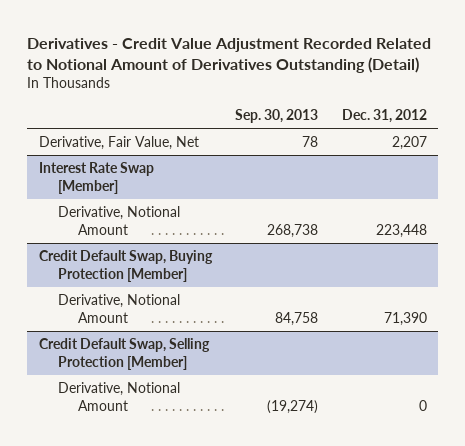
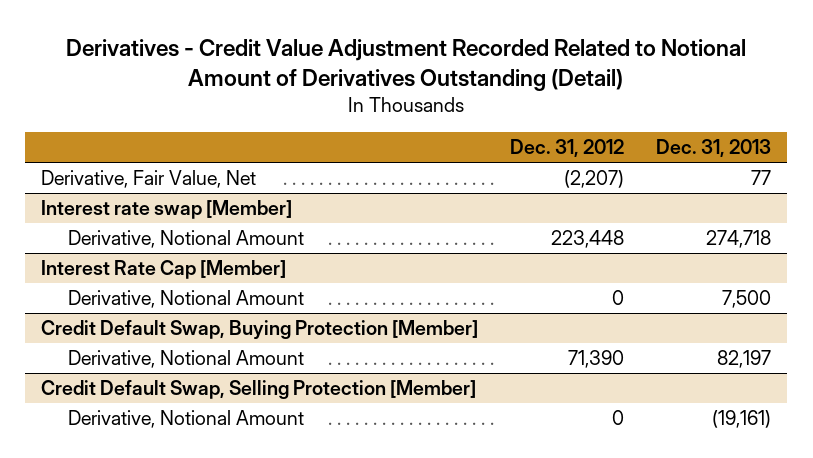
- | Sep. 30, 2013 | Dec. 31, 2012
+ | Dec. 31, 2012 | Dec. 31, 2013
- Derivative, Fair Value, Net | 78 | 2,207
- Interest Rate Swap [Member]
+ Derivative, Fair Value, Net | (2,207) | 77
+ Interest rate swap [Member]
+ Interest Rate Cap [Member]
+ Derivative, Notional Amount | 0 | 7,500

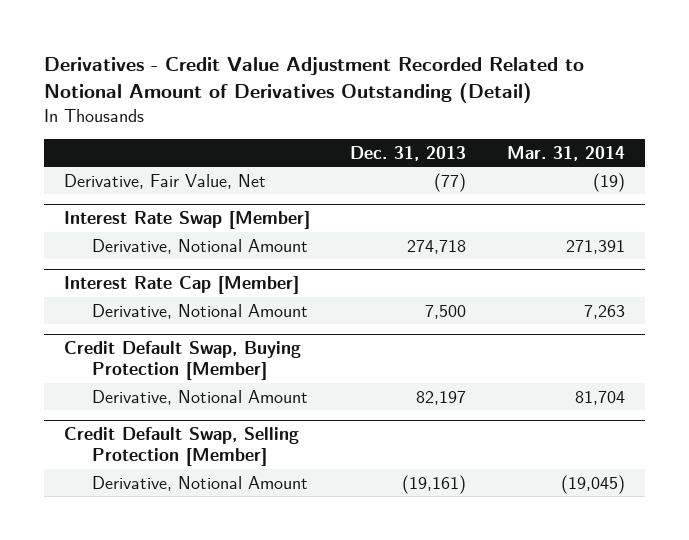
- | Dec. 31, 2012 | Dec. 31, 2013
+ | Dec. 31, 2013 | Mar. 31, 2014
- Derivative, Fair Value, Net | (2,207) | 77
- Interest rate swap [Member]
+ Derivative, Fair Value, Net | (77) | (19)
+ Interest Rate Swap [Member]

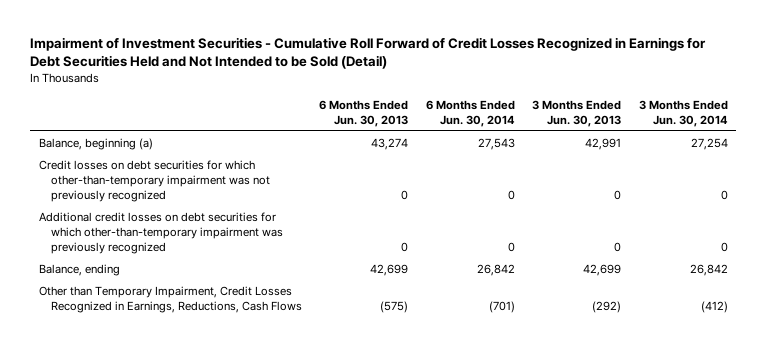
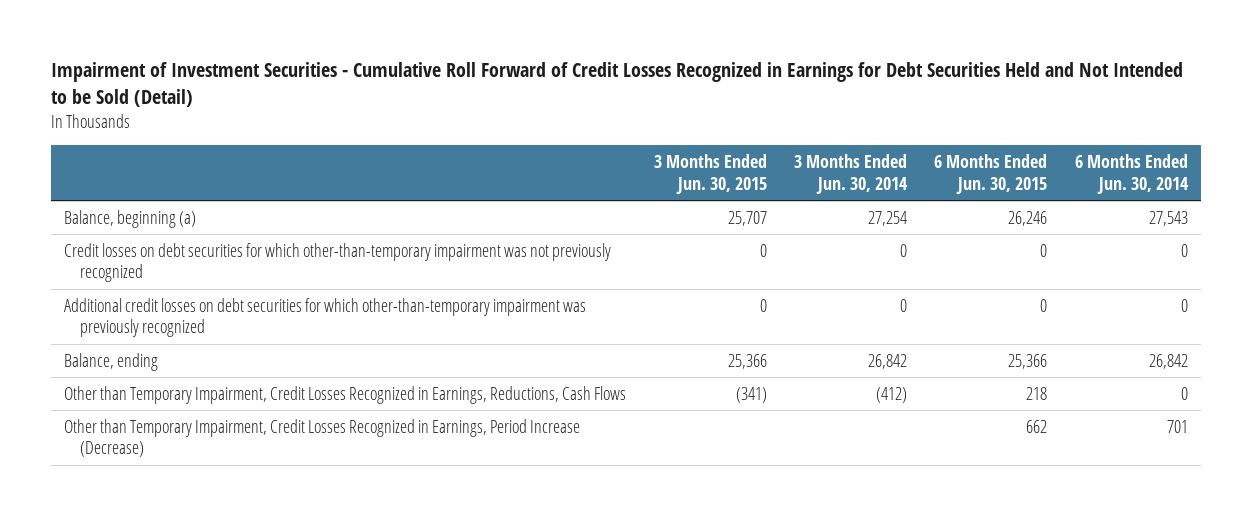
- | 6 Months Ended Jun. 30, 2013 | 6 Months Ended Jun. 30, 2014 | 3 Months Ended Jun. 30, 2013 | 3 Months Ended Jun. 30, 2014
+ | 3 Months Ended Jun. 30, 2015 | 3 Months Ended Jun. 30, 2014 | 6 Months Ended Jun. 30, 2015 | 6 Months Ended Jun. 30, 2014
- Other than Temporary Impairment, Credit Losses Recognized in Earnings, Reductions, Cash Flows | (575) | (701) | (292) | (412)
+ Other than Temporary Impairment, Credit Losses Recognized in Earnings, Reductions, Cash Flows | (341) | (412) | 218 | 0
+ Other than Temporary Impairment, Credit Losses Recognized in Earnings, Period Increase (Decrease) | | | 662 | 701

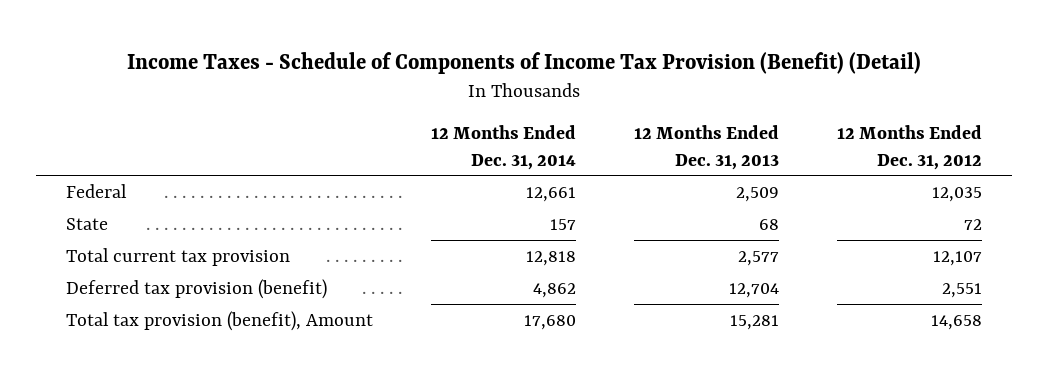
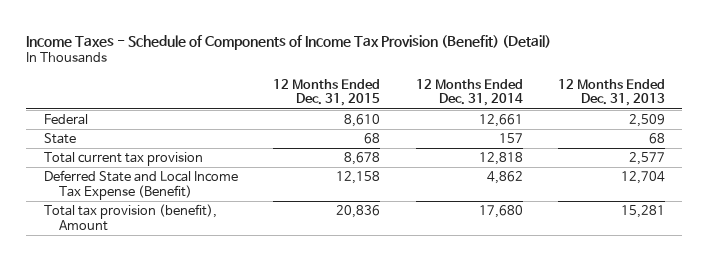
- | 12 Months Ended Dec. 31, 2014 | 12 Months Ended Dec. 31, 2013 | 12 Months Ended Dec. 31, 2012
+ | 12 Months Ended Dec. 31, 2015 | 12 Months Ended Dec. 31, 2014 | 12 Months Ended Dec. 31, 2013
- Deferred tax provision (benefit) | 4,862 | 12,704 | 2,551
+ Deferred State and Local Income Tax Expense (Benefit) | 12,158 | 4,862 | 12,704

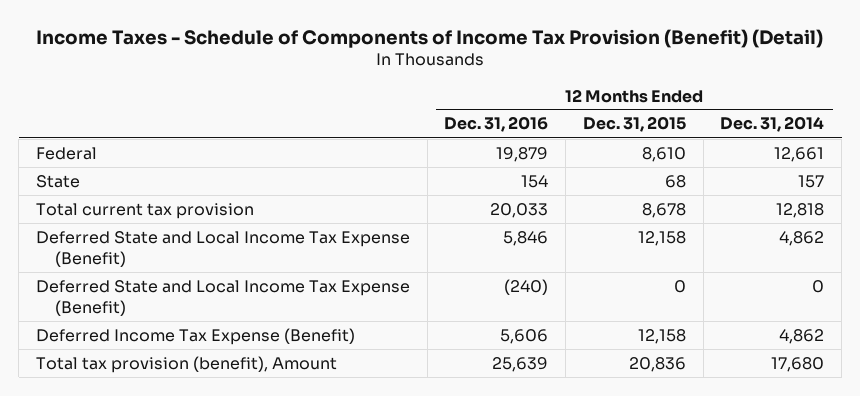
- | 12 Months Ended Dec. 31, 2015 | 12 Months Ended Dec. 31, 2014 | 12 Months Ended Dec. 31, 2013
+ | 12 Months Ended Dec. 31, 2016 | 12 Months Ended Dec. 31, 2015 | 12 Months Ended Dec. 31, 2014
+ Deferred State and Local Income Tax Expense (Benefit) | (240) | 0 | 0
+ Deferred Income Tax Expense (Benefit) | 5,606 | 12,158 | 4,862

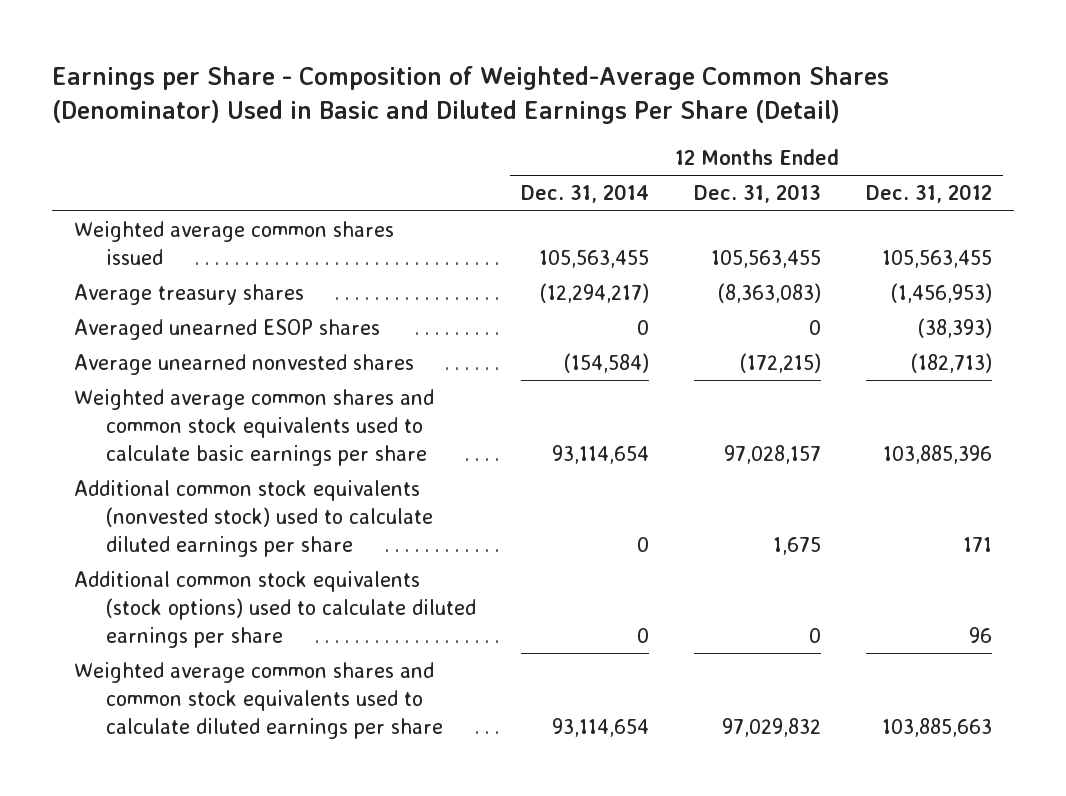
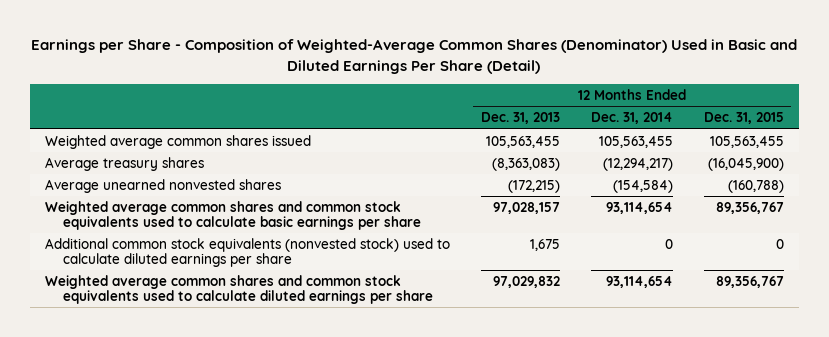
- | 12 Months Ended Dec. 31, 2014 | 12 Months Ended Dec. 31, 2013 | 12 Months Ended Dec. 31, 2012
+ | 12 Months Ended Dec. 31, 2013 | 12 Months Ended Dec. 31, 2014 | 12 Months Ended Dec. 31, 2015
- Averaged unearned ESOP shares | 0 | 0 | (38,393)
- Additional common stock equivalents (stock options) used to calculate diluted earnings per share | 0 | 0 | 96

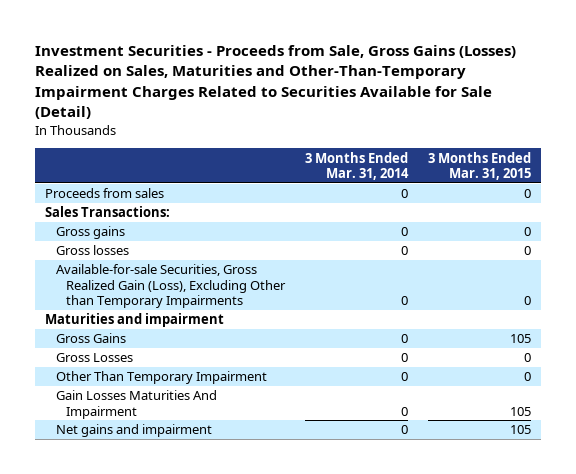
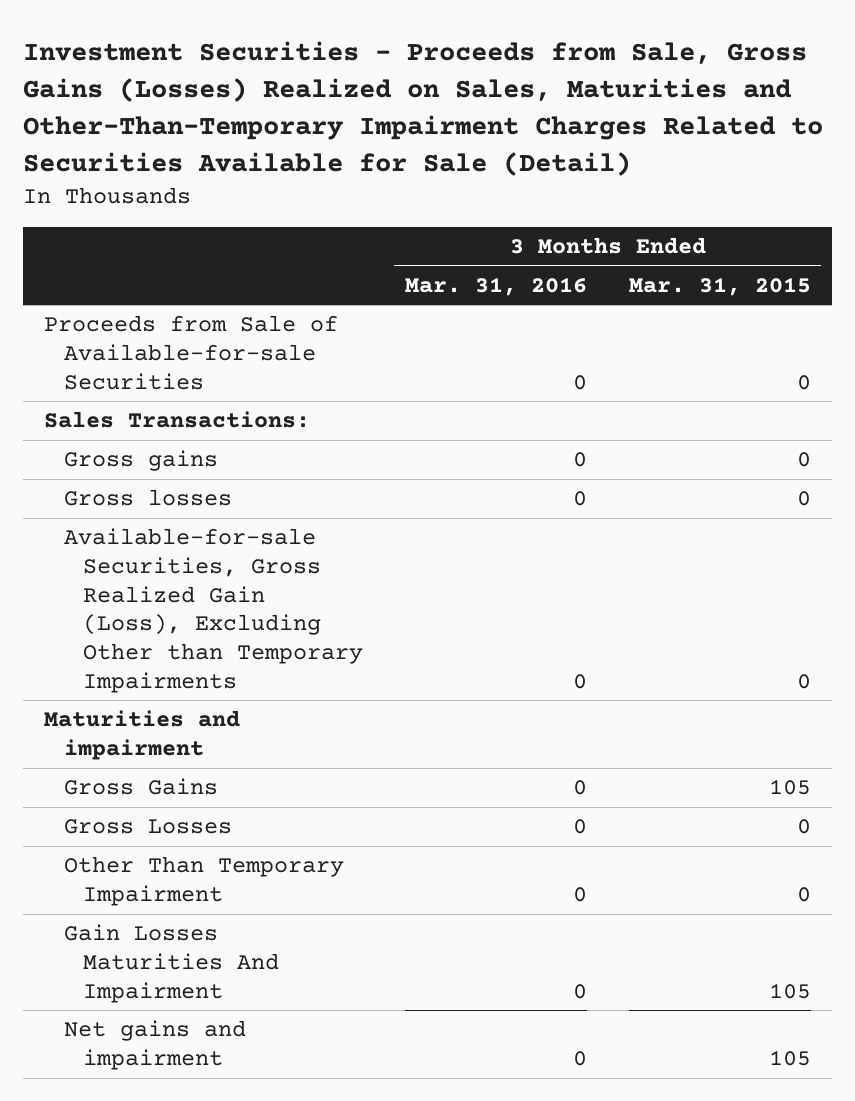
- | 3 Months Ended Mar. 31, 2014 | 3 Months Ended Mar. 31, 2015
+ | 3 Months Ended Mar. 31, 2016 | 3 Months Ended Mar. 31, 2015
- Proceeds from sales | 0 | 0
+ Proceeds from Sale of Available-for-sale Securities | 0 | 0

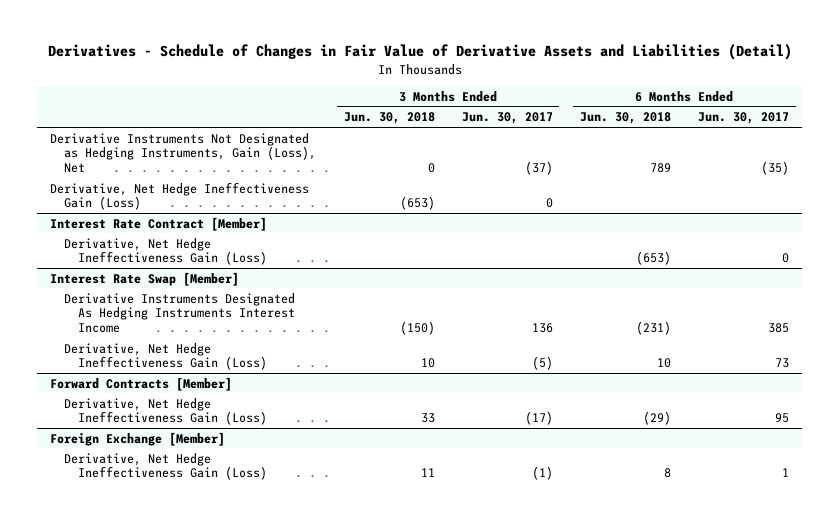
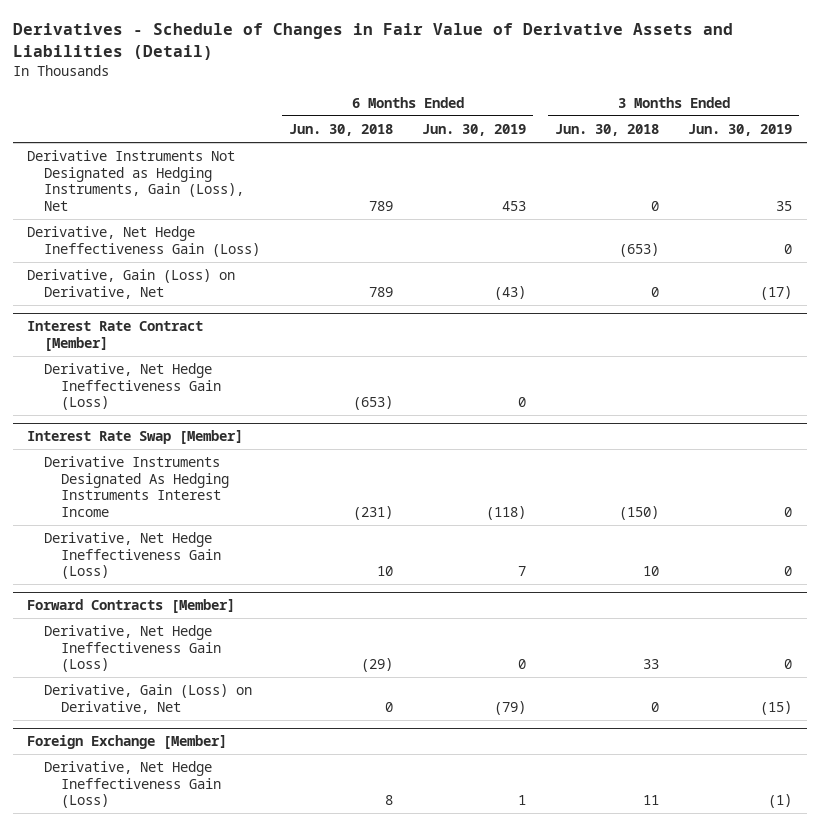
- | 3 Months Ended Jun. 30, 2018 | 3 Months Ended Jun. 30, 2017 | 6 Months Ended Jun. 30, 2018 | 6 Months Ended Jun. 30, 2017
+ | 6 Months Ended Jun. 30, 2018 | 6 Months Ended Jun. 30, 2019 | 3 Months Ended Jun. 30, 2018 | 3 Months Ended Jun. 30, 2019
+ Derivative, Gain (Loss) on Derivative, Net | 789 | (43) | 0 | (17)
@ Forward Contracts [Member]
+ Derivative, Gain (Loss) on Derivative, Net | 0 | (79) | 0 | (15)

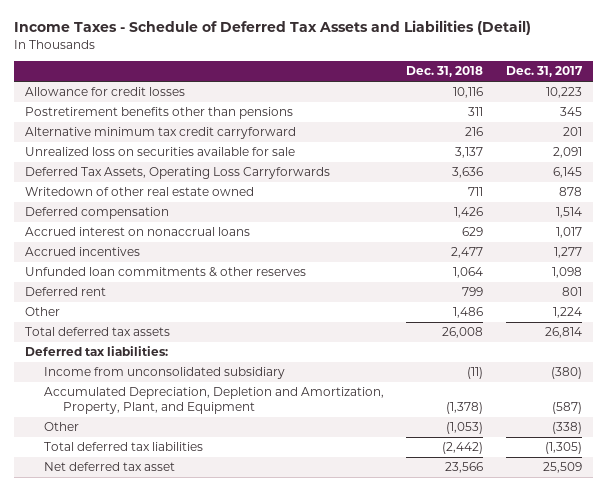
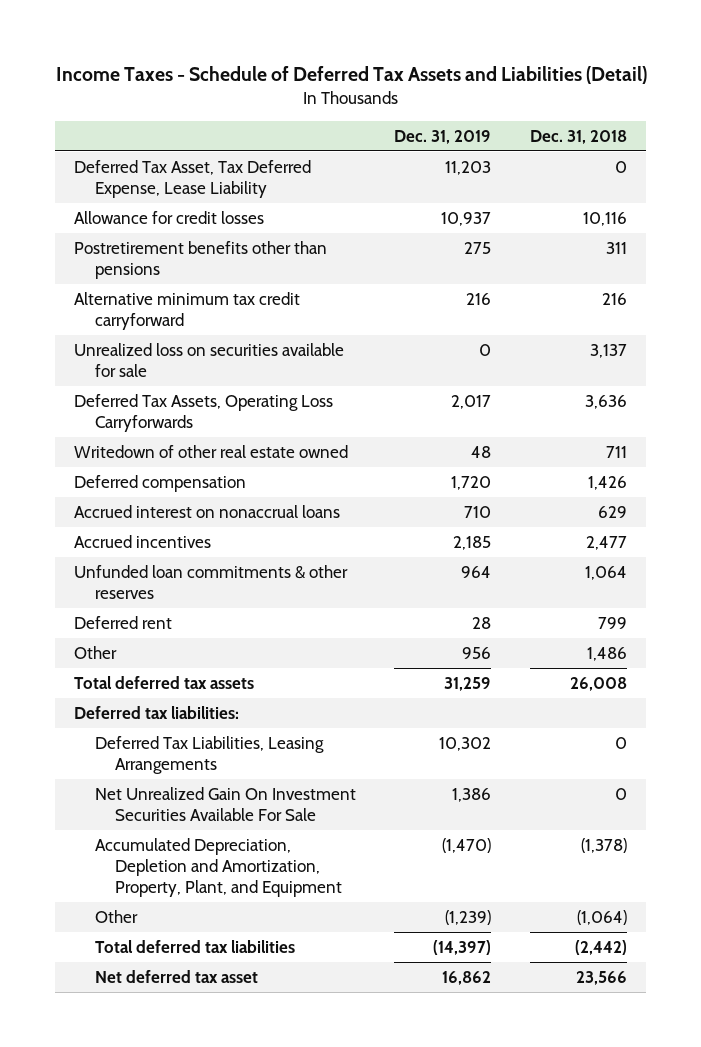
- | Dec. 31, 2018 | Dec. 31, 2017
+ | Dec. 31, 2019 | Dec. 31, 2018
+ Deferred Tax Asset, Tax Deferred Expense, Lease Liability | 11,203 | 0
- Income from unconsolidated subsidiary | (11) | (380)
+ Deferred Tax Liabilities, Leasing Arrangements | 10,302 | 0
+ Net Unrealized Gain On Investment Securities Available For Sale | 1,386 | 0
- Other | (1,053) | (338)
+ Other | (1,239) | (1,064)

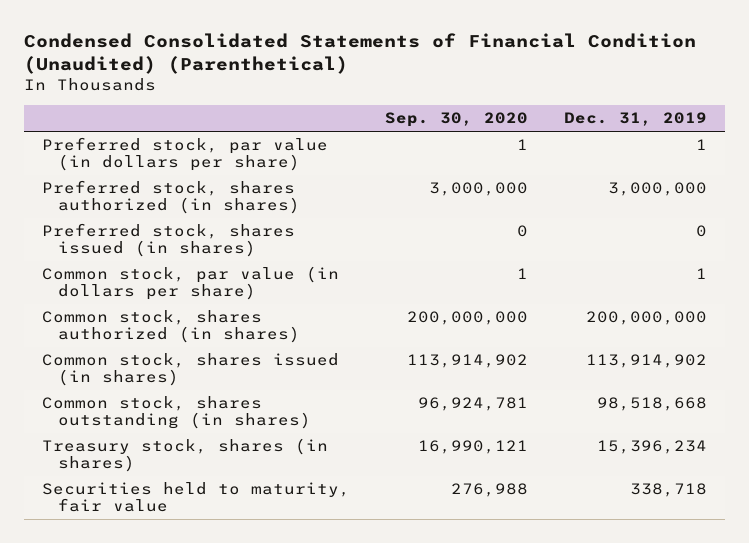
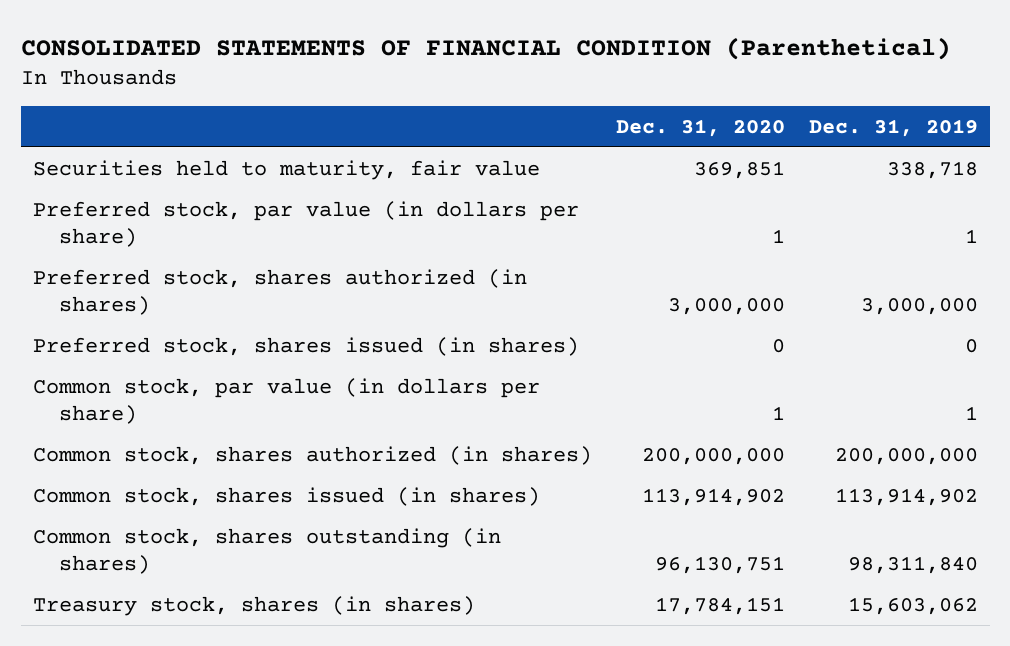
- Condensed Consolidated Statements of Financial Condition (Unaudited) (Parenthetical)
+ CONSOLIDATED STATEMENTS OF FINANCIAL CONDITION (Parenthetical)
- | Sep. 30, 2020 | Dec. 31, 2019
+ | Dec. 31, 2020 | Dec. 31, 2019
moved up: Securities held to maturity, fair value | 369,851 | 338,718
- Common stock, shares outstanding (in shares) | 96,924,781 | 98,518,668
- Treasury stock, shares (in shares) | 16,990,121 | 15,396,234
+ Common stock, shares outstanding (in shares) | 96,130,751 | 98,311,840
+ Treasury stock, shares (in shares) | 17,784,151 | 15,603,062

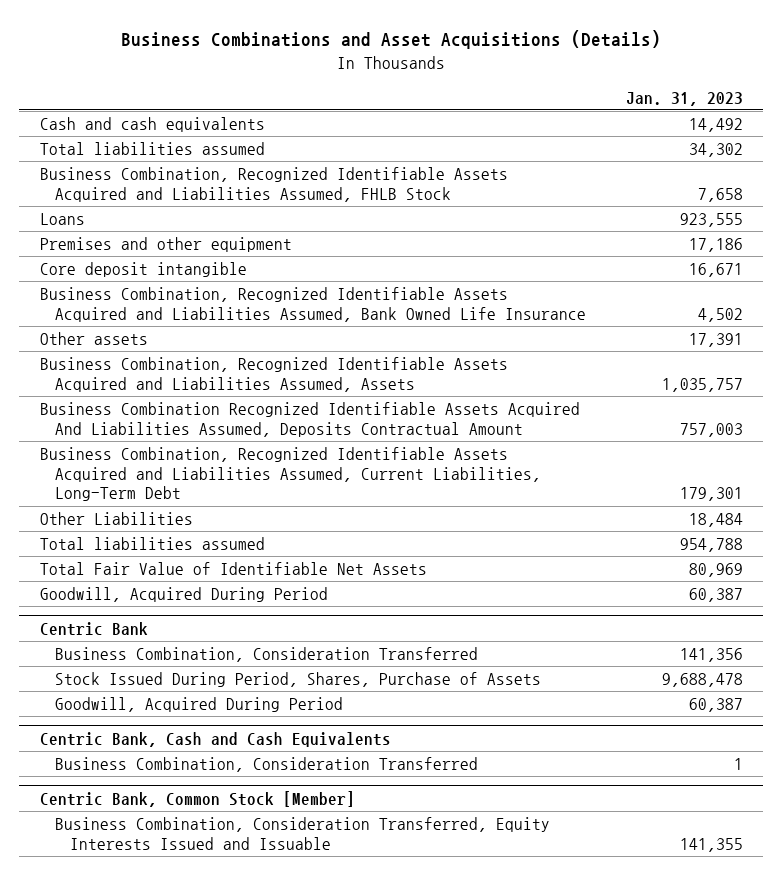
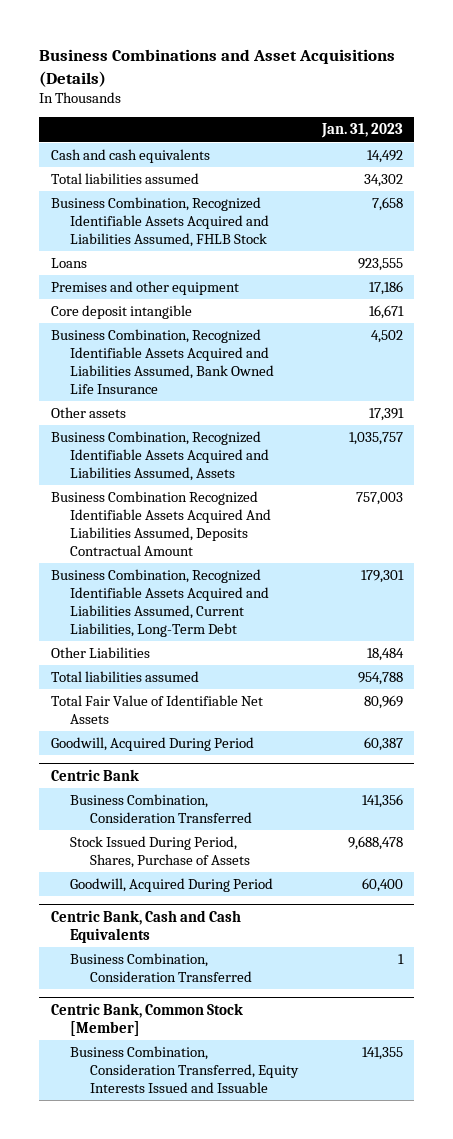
@ Centric Bank
- Goodwill, Acquired During Period | 60,387
+ Goodwill, Acquired During Period | 60,400

